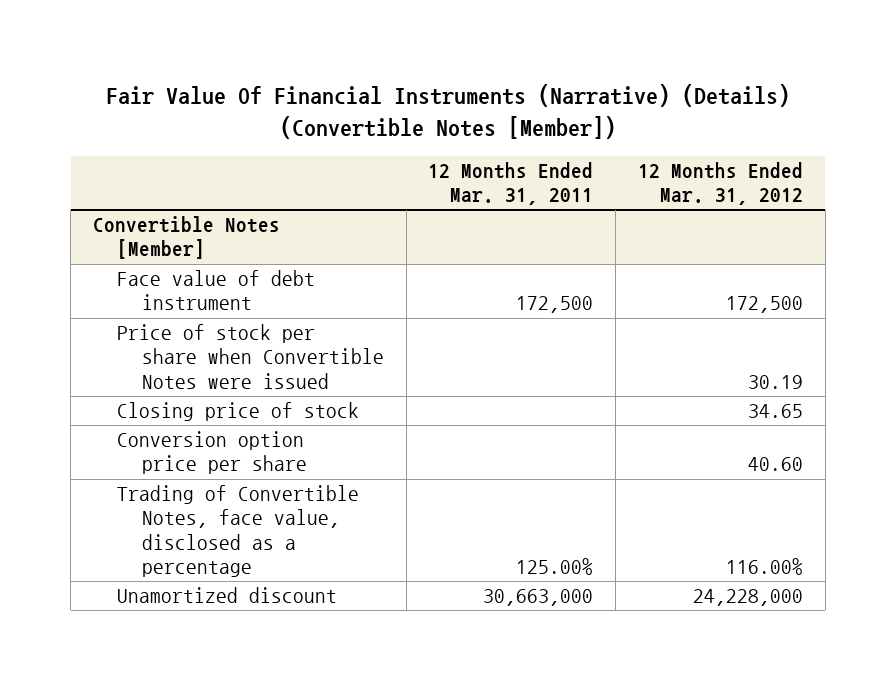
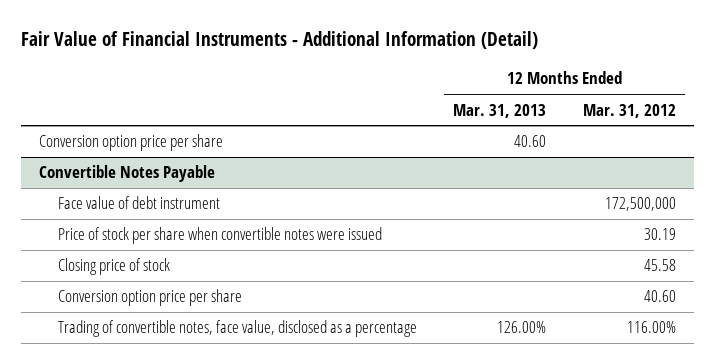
- Fair Value Of Financial Instruments (Narrative) (Details) (Convertible Notes [Member])
+ Fair Value of Financial Instruments - Additional Information (Detail)
- | 12 Months Ended Mar. 31, 2011 | 12 Months Ended Mar. 31, 2012
+ | 12 Months Ended Mar. 31, 2013 | 12 Months Ended Mar. 31, 2012
- Convertible Notes [Member]
- Face value of debt instrument | 172,500 | 172,500
- Price of stock per share when Convertible Notes were issued | | 30.19
- Closing price of stock | | 34.65
+ Conversion option price per share | 40.60 |
+ Convertible Notes Payable
+ Face value of debt instrument | | 172,500,000
+ Price of stock per share when convertible notes were issued | | 30.19
+ Closing price of stock | | 45.58
- Trading of Convertible Notes, face value, disclosed as a percentage | 125.00% | 116.00%
- Unamortized discount | 30,663,000 | 24,228,000
+ Trading of convertible notes, face value, disclosed as a percentage | 126.00% | 116.00%

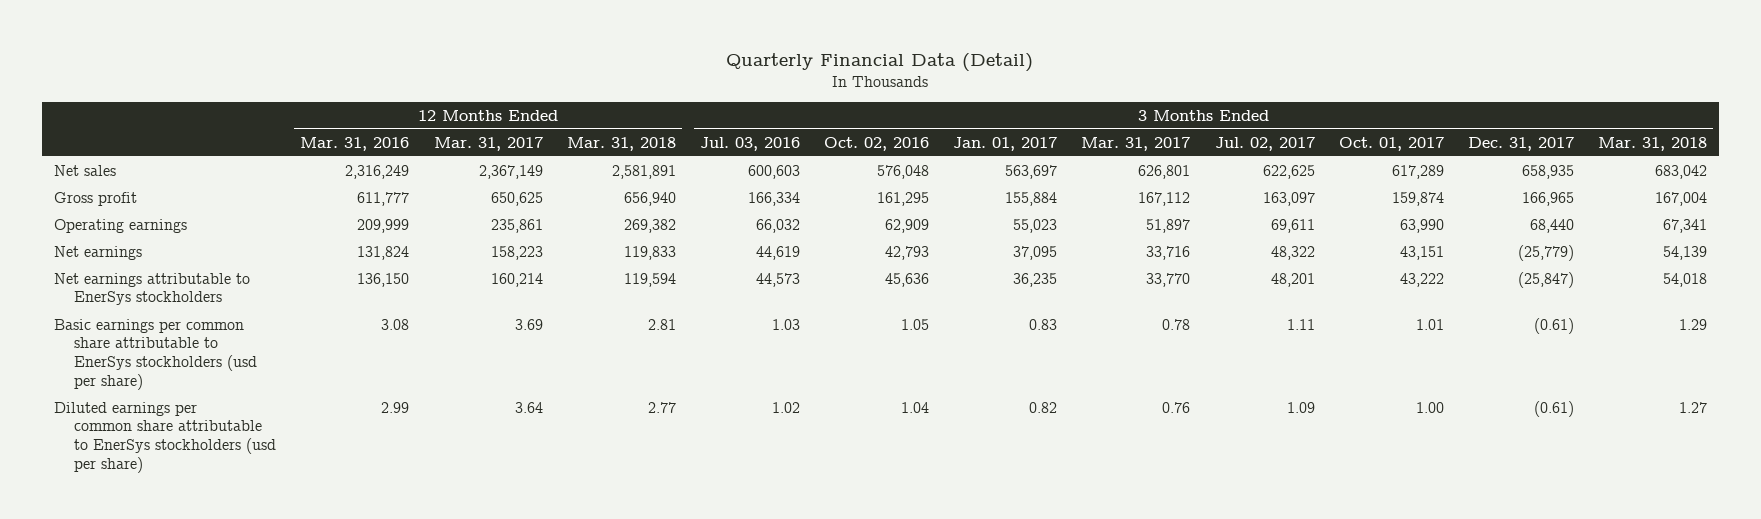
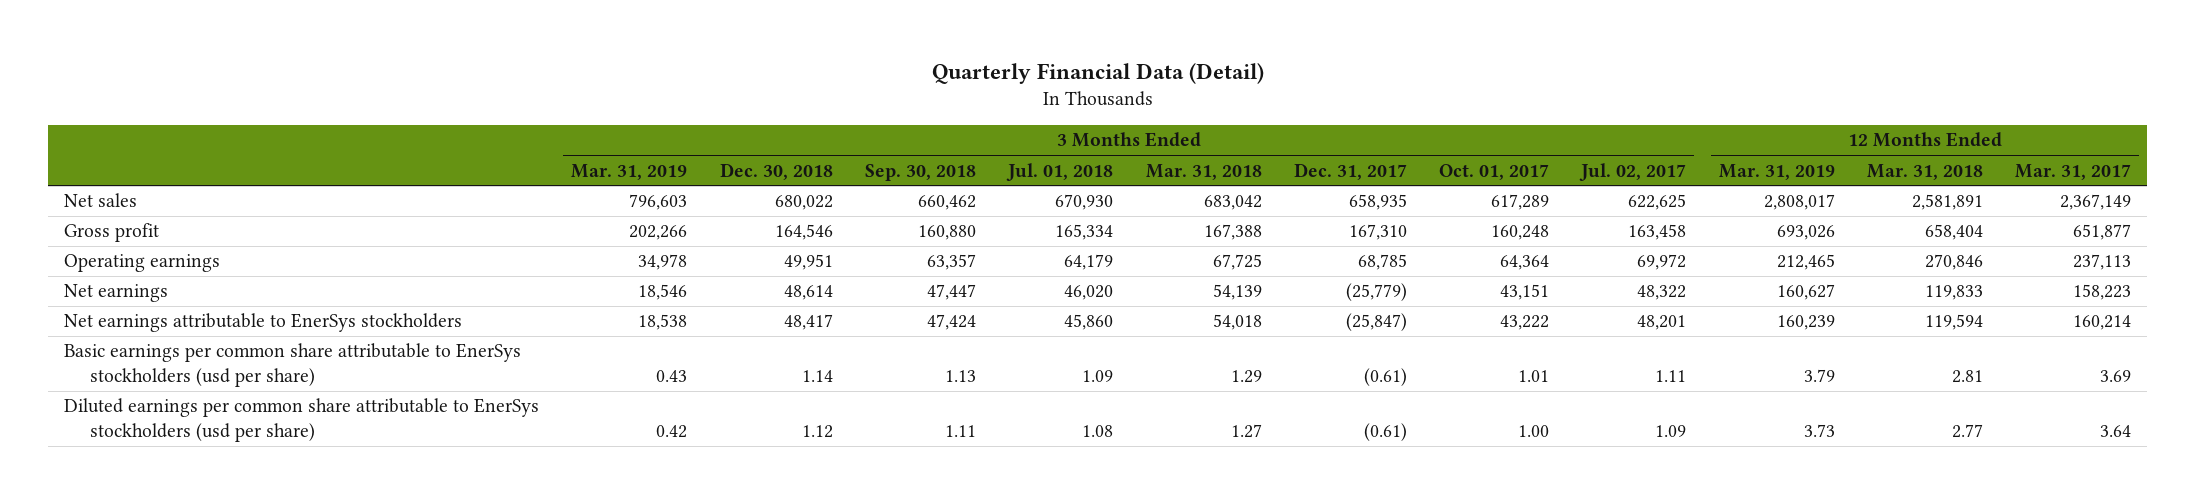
- | 12 Months Ended Mar. 31, 2016 | 12 Months Ended Mar. 31, 2017 | 12 Months Ended Mar. 31, 2018 | 3 Months Ended Jul. 03, 2016 | 3 Months Ended Oct. 02, 2016 | 3 Months Ended Jan. 01, 2017 | 3 Months Ended Mar. 31, 2017 | 3 Months Ended Jul. 02, 2017 | 3 Months Ended Oct. 01, 2017 | 3 Months Ended Dec. 31, 2017 | 3 Months Ended Mar. 31, 2018
+ | 3 Months Ended Mar. 31, 2019 | 3 Months Ended Dec. 30, 2018 | 3 Months Ended Sep. 30, 2018 | 3 Months Ended Jul. 01, 2018 | 3 Months Ended Mar. 31, 2018 | 3 Months Ended Dec. 31, 2017 | 3 Months Ended Oct. 01, 2017 | 3 Months Ended Jul. 02, 2017 | 12 Months Ended Mar. 31, 2019 | 12 Months Ended Mar. 31, 2018 | 12 Months Ended Mar. 31, 2017
- Gross profit | 611,777 | 650,625 | 656,940 | 166,334 | 161,295 | 155,884 | 167,112 | 163,097 | 159,874 | 166,965 | 167,004
- Operating earnings | 209,999 | 235,861 | 269,382 | 66,032 | 62,909 | 55,023 | 51,897 | 69,611 | 63,990 | 68,440 | 67,341
+ Gross profit | 202,266 | 164,546 | 160,880 | 165,334 | 167,388 | 167,310 | 160,248 | 163,458 | 693,026 | 658,404 | 651,877
+ Operating earnings | 34,978 | 49,951 | 63,357 | 64,179 | 67,725 | 68,785 | 64,364 | 69,972 | 212,465 | 270,846 | 237,113

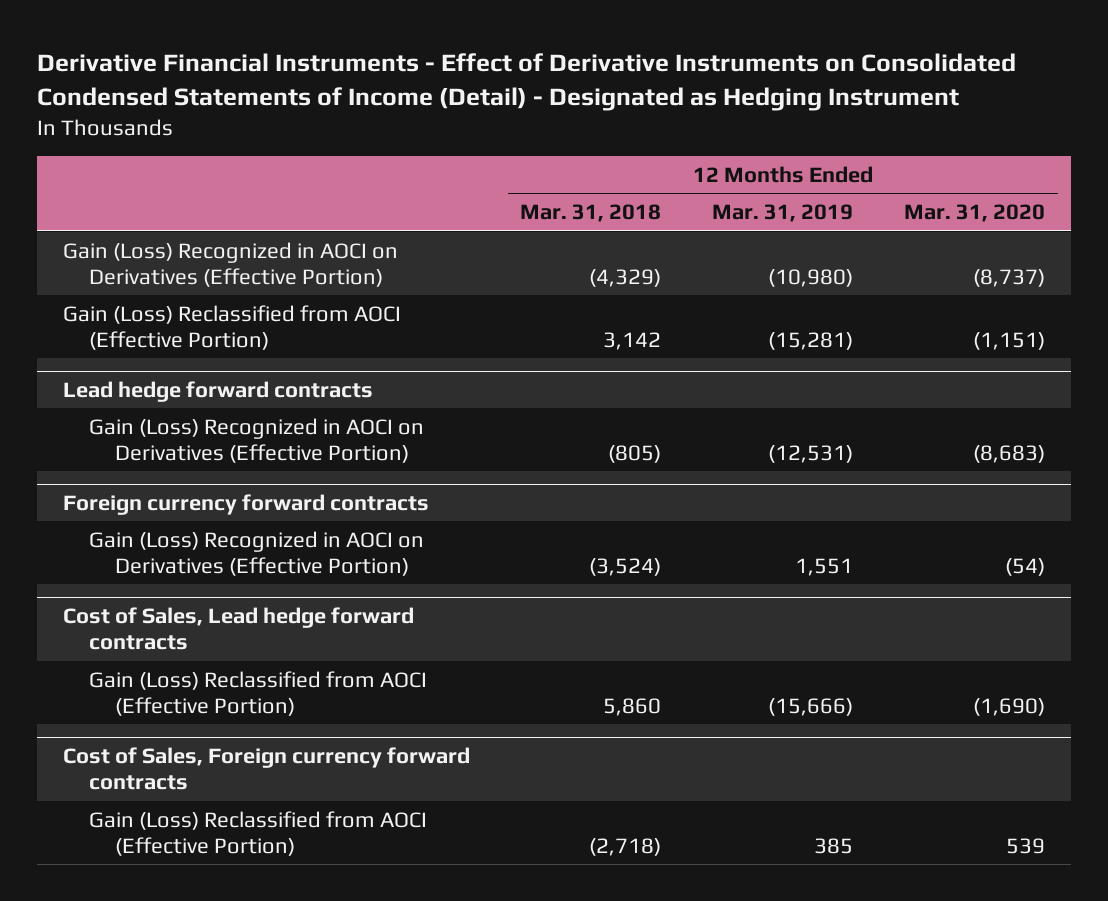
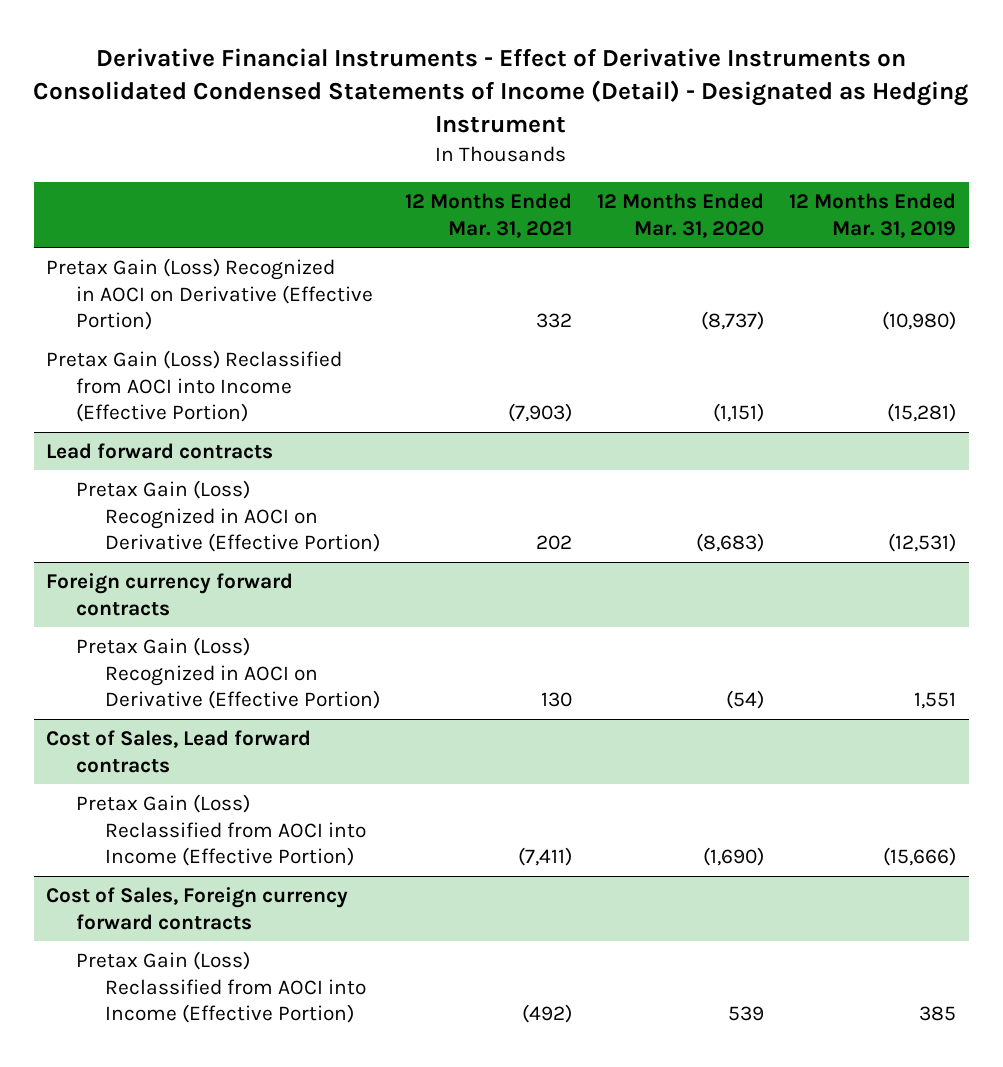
- | 12 Months Ended Mar. 31, 2018 | 12 Months Ended Mar. 31, 2019 | 12 Months Ended Mar. 31, 2020
+ | 12 Months Ended Mar. 31, 2021 | 12 Months Ended Mar. 31, 2020 | 12 Months Ended Mar. 31, 2019
- Gain (Loss) Recognized in AOCI on Derivatives (Effective Portion) | (4,329) | (10,980) | (8,737)
- Gain (Loss) Reclassified from AOCI (Effective Portion) | 3,142 | (15,281) | (1,151)
- Lead hedge forward contracts
- Gain (Loss) Recognized in AOCI on Derivatives (Effective Portion) | (805) | (12,531) | (8,683)
+ Pretax Gain (Loss) Recognized in AOCI on Derivative (Effective Portion) | 332 | (8,737) | (10,980)
+ Pretax Gain (Loss) Reclassified from AOCI into Income (Effective Portion) | (7,903) | (1,151) | (15,281)
+ Lead forward contracts
+ Pretax Gain (Loss) Recognized in AOCI on Derivative (Effective Portion) | 202 | (8,683) | (12,531)
@ Foreign currency forward contracts
- Gain (Loss) Recognized in AOCI on Derivatives (Effective Portion) | (3,524) | 1,551 | (54)
- Cost of Sales, Lead hedge forward contracts
- Gain (Loss) Reclassified from AOCI (Effective Portion) | 5,860 | (15,666) | (1,690)
@ Foreign currency forward contracts
+ Pretax Gain (Loss) Recognized in AOCI on Derivative (Effective Portion) | 130 | (54) | 1,551
+ Cost of Sales, Lead forward contracts
+ Pretax Gain (Loss) Reclassified from AOCI into Income (Effective Portion) | (7,411) | (1,690) | (15,666)
@ Cost of Sales, Foreign currency forward contracts
- Gain (Loss) Reclassified from AOCI (Effective Portion) | (2,718) | 385 | 539
+ Pretax Gain (Loss) Reclassified from AOCI into Income (Effective Portion) | (492) | 539 | 385

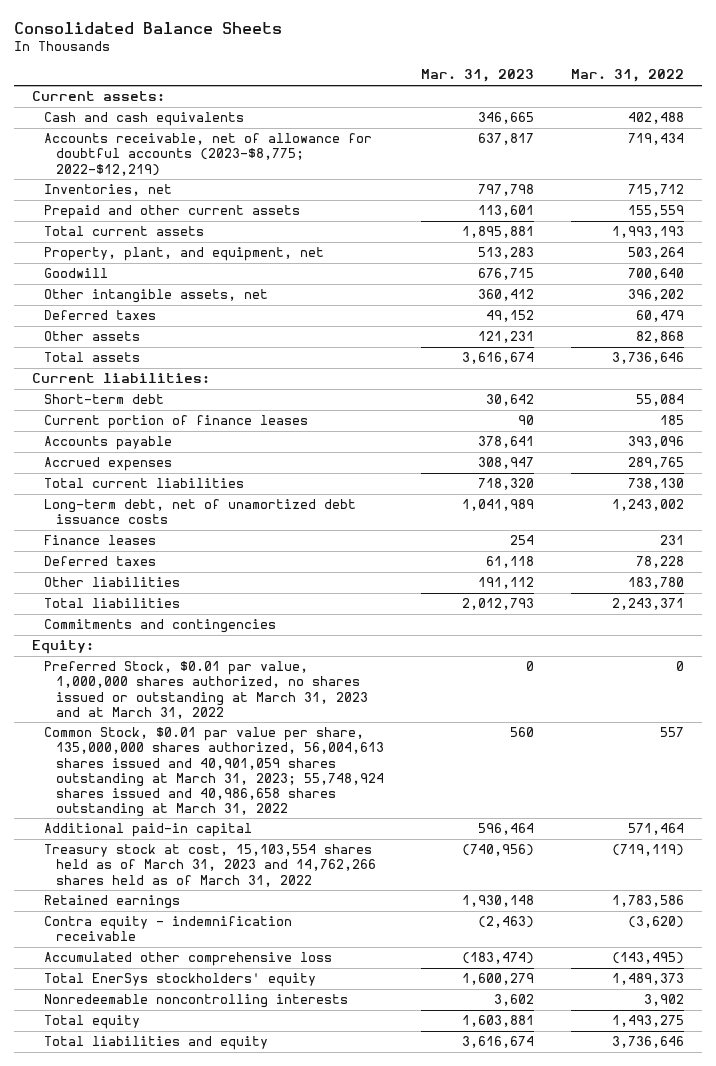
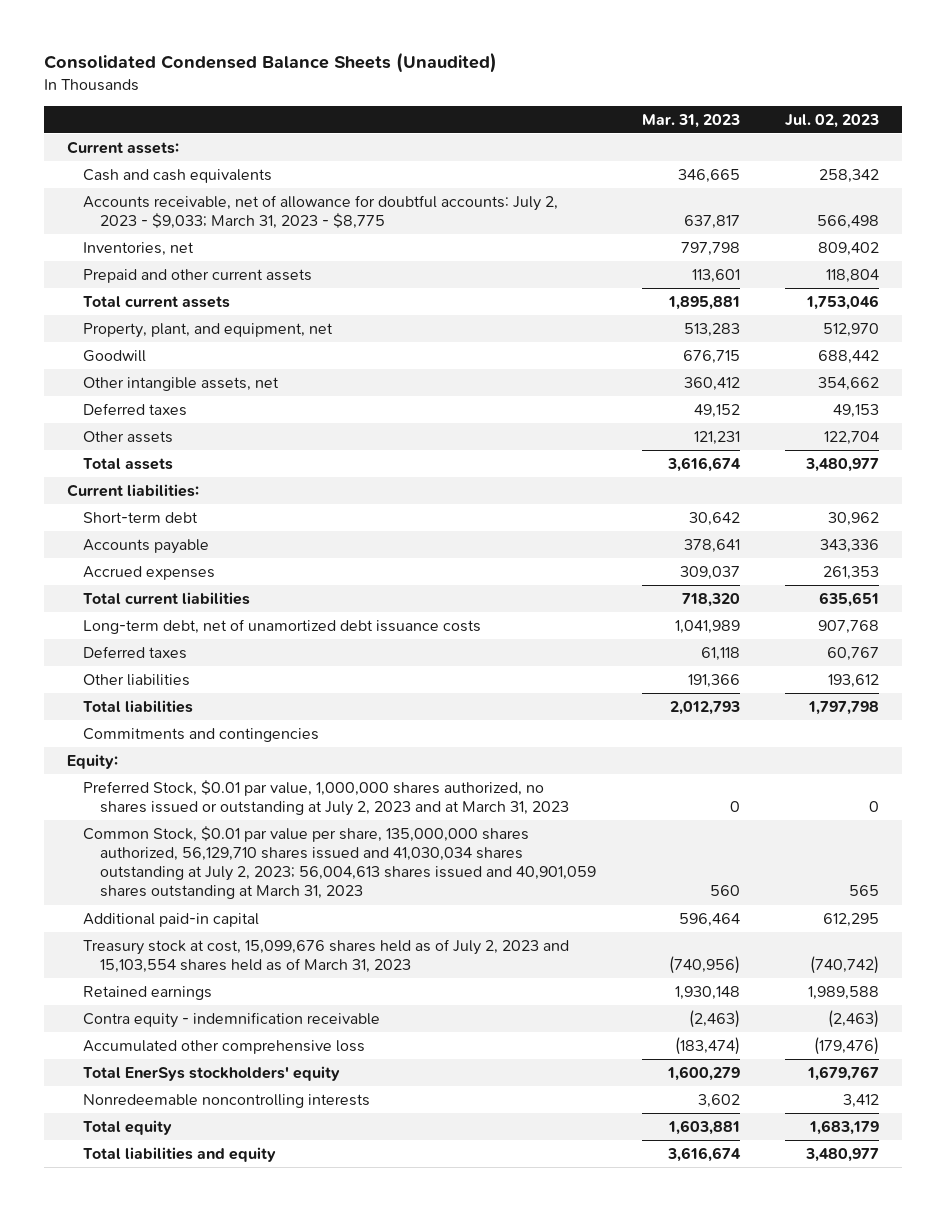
- Consolidated Balance Sheets
+ Consolidated Condensed Balance Sheets (Unaudited)
- | Mar. 31, 2023 | Mar. 31, 2022
+ | Mar. 31, 2023 | Jul. 02, 2023
- Accounts receivable, net of allowance for doubtful accounts (2023-$8,775; 2022-$12,219) | 637,817 | 719,434
+ Accounts receivable, net of allowance for doubtful accounts: July 2, 2023 - $9,033; March 31, 2023 - $8,775 | 637,817 | 566,498
- Current portion of finance leases | 90 | 185
- Accrued expenses | 308,947 | 289,765
+ Accrued expenses | 309,037 | 261,353
- Finance leases | 254 | 231
- Other liabilities | 191,112 | 183,780
+ Other liabilities | 191,366 | 193,612
- Preferred Stock, $0.01 par value, 1,000,000 shares authorized, no shares issued or outstanding at March 31, 2023 and at March 31, 2022 | 0 | 0
- Common Stock, $0.01 par value per share, 135,000,000 shares authorized, 56,004,613 shares issued and 40,901,059 shares outstanding at March 31, 2023; 55,748,924 shares issued and 40,986,658 shares outstanding at March 31, 2022 | 560 | 557
+ Preferred Stock, $0.01 par value, 1,000,000 shares authorized, no shares issued or outstanding at July 2, 2023 and at March 31, 2023 | 0 | 0
+ Common Stock, $0.01 par value per share, 135,000,000 shares authorized, 56,129,710 shares issued and 41,030,034 shares outstanding at July 2, 2023; 56,004,613 shares issued and 40,901,059 shares outstanding at March 31, 2023 | 560 | 565
- Treasury stock at cost, 15,103,554 shares held as of March 31, 2023 and 14,762,266 shares held as of March 31, 2022 | (740,956) | (719,119)
+ Treasury stock at cost, 15,099,676 shares held as of July 2, 2023 and 15,103,554 shares held as of March 31, 2023 | (740,956) | (740,742)

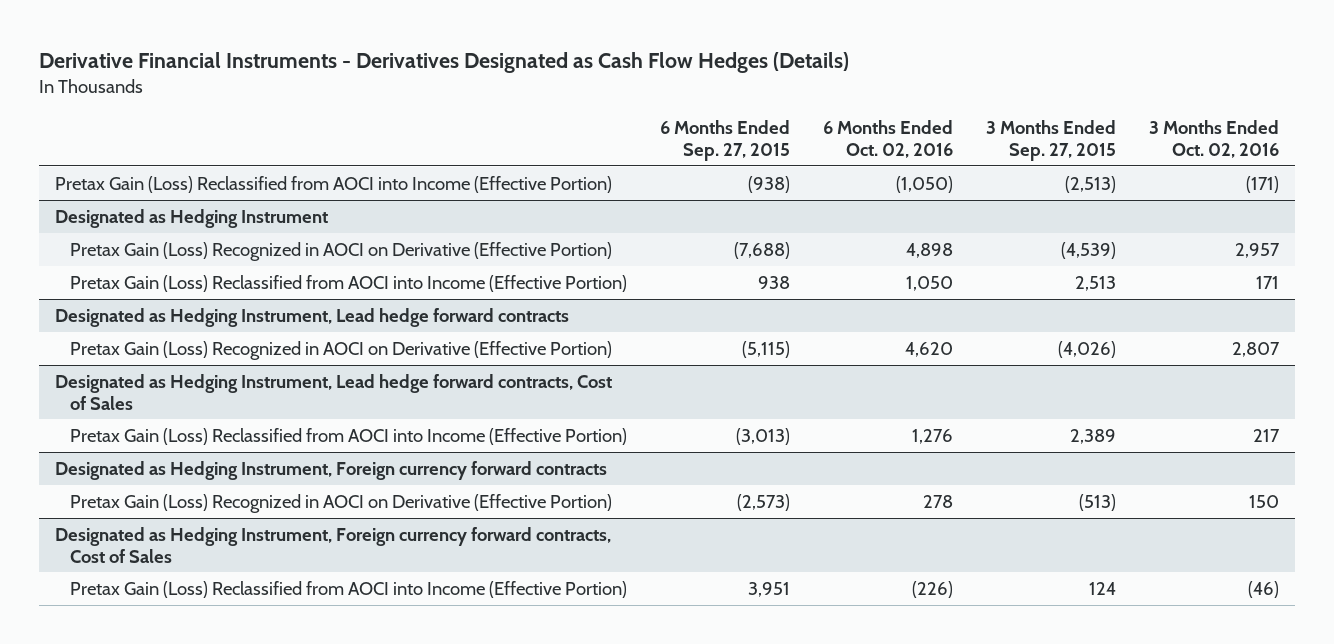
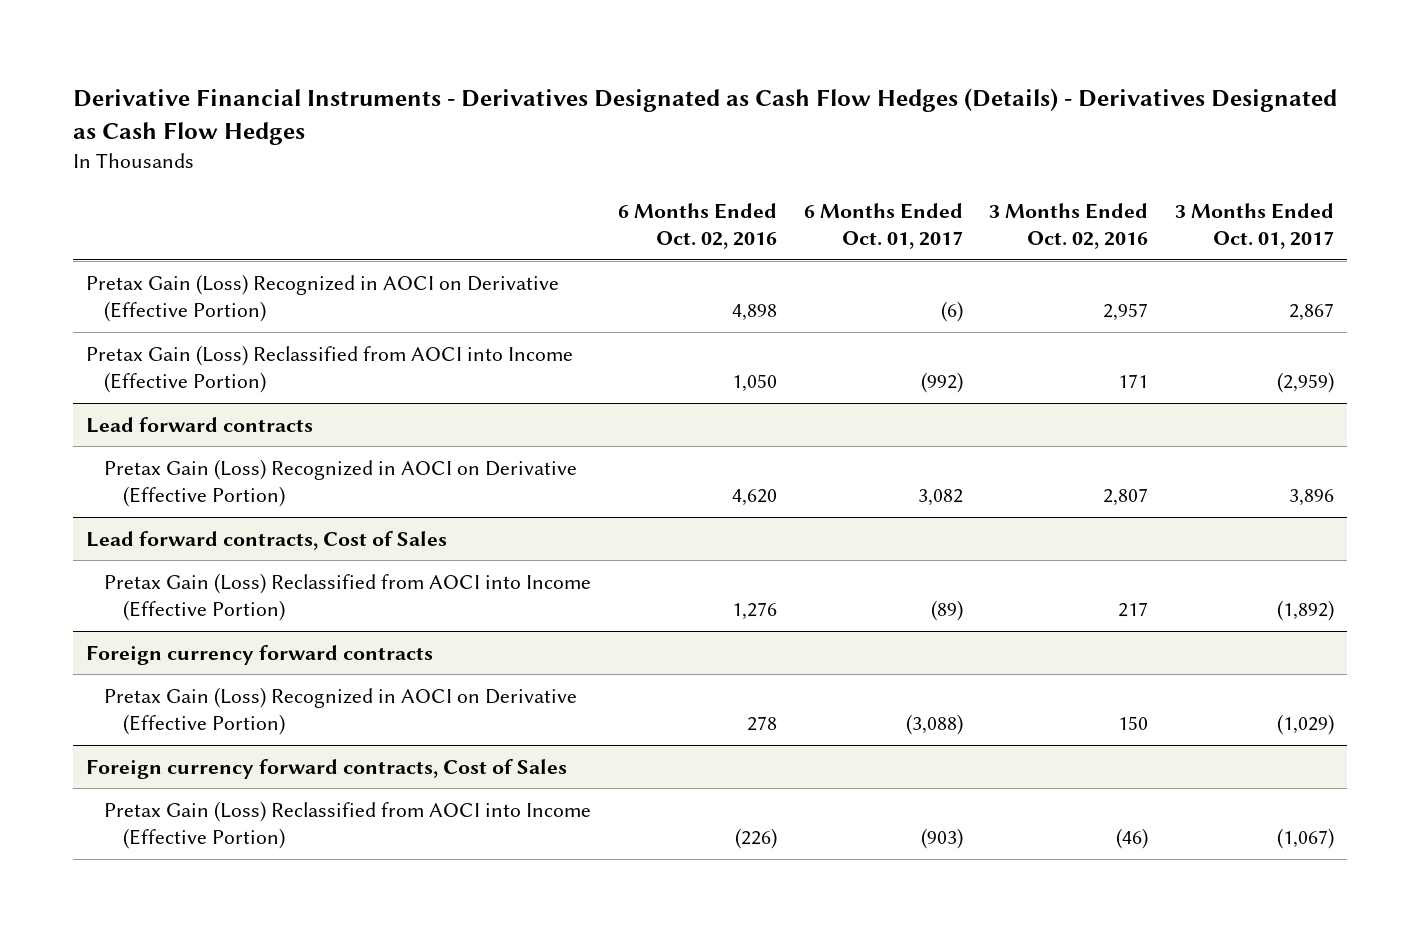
- Derivative Financial Instruments - Derivatives Designated as Cash Flow Hedges (Details)
+ Derivative Financial Instruments - Derivatives Designated as Cash Flow Hedges (Details) - Derivatives Designated as Cash Flow Hedges
- | 6 Months Ended Sep. 27, 2015 | 6 Months Ended Oct. 02, 2016 | 3 Months Ended Sep. 27, 2015 | 3 Months Ended Oct. 02, 2016
+ | 6 Months Ended Oct. 02, 2016 | 6 Months Ended Oct. 01, 2017 | 3 Months Ended Oct. 02, 2016 | 3 Months Ended Oct. 01, 2017
- Pretax Gain (Loss) Reclassified from AOCI into Income (Effective Portion) | (938) | (1,050) | (2,513) | (171)
- Designated as Hedging Instrument
- Designated as Hedging Instrument, Lead hedge forward contracts
+ Lead forward contracts
- Designated as Hedging Instrument, Lead hedge forward contracts, Cost of Sales
+ Lead forward contracts, Cost of Sales
- Designated as Hedging Instrument, Foreign currency forward contracts
+ Foreign currency forward contracts
- Designated as Hedging Instrument, Foreign currency forward contracts, Cost of Sales
+ Foreign currency forward contracts, Cost of Sales

